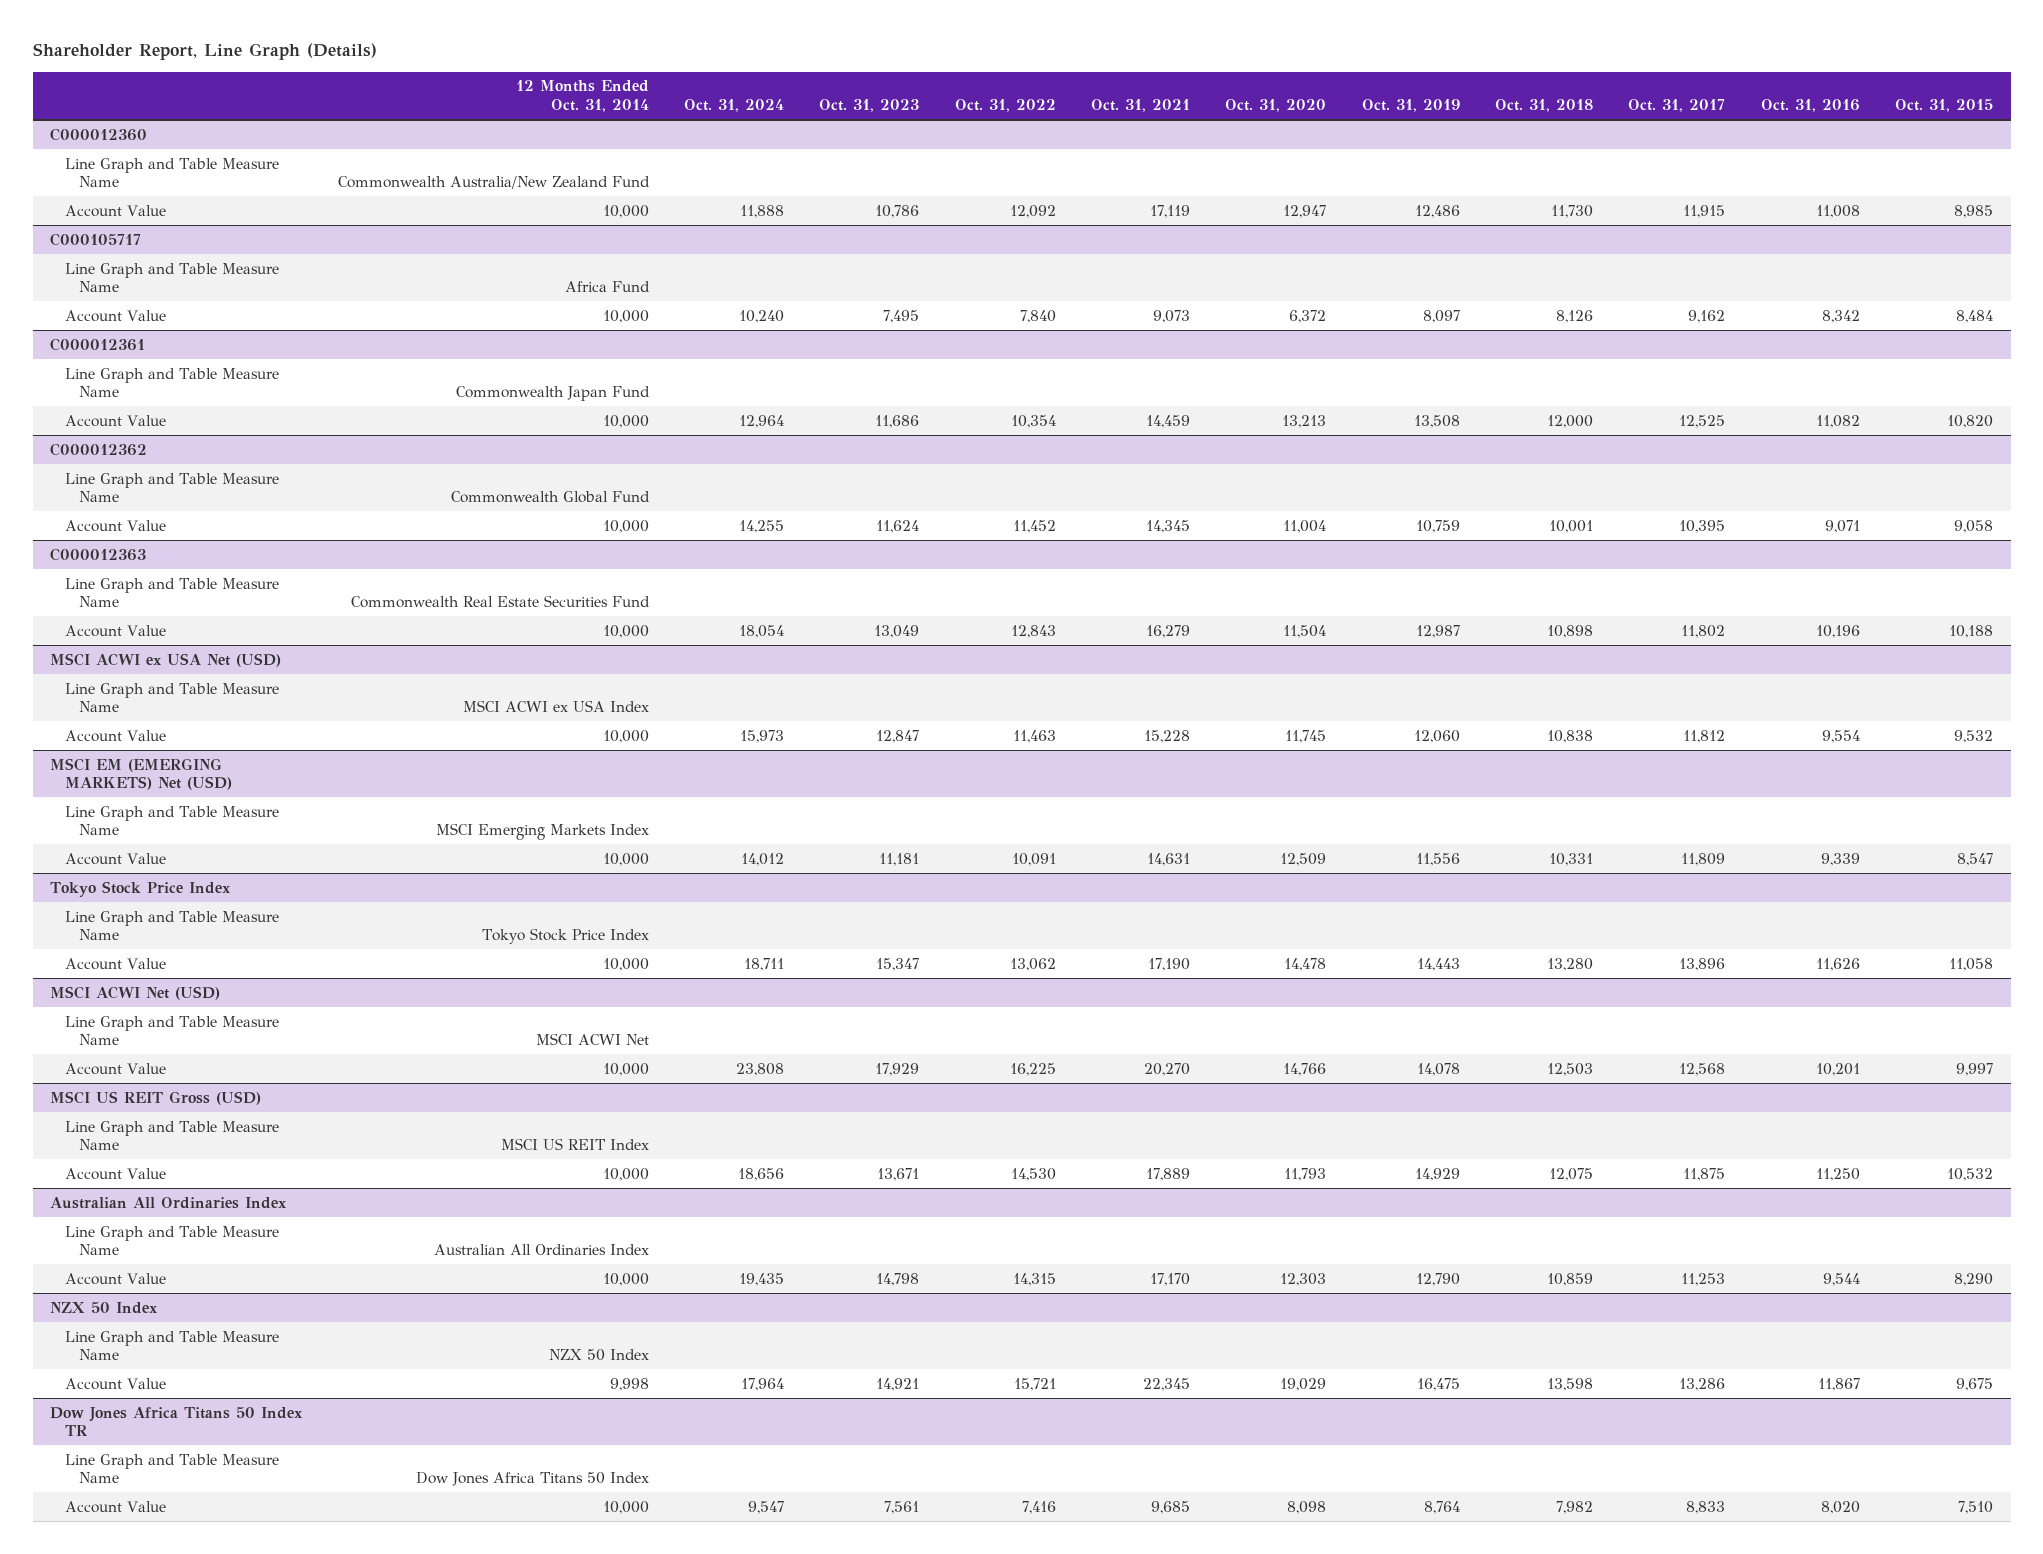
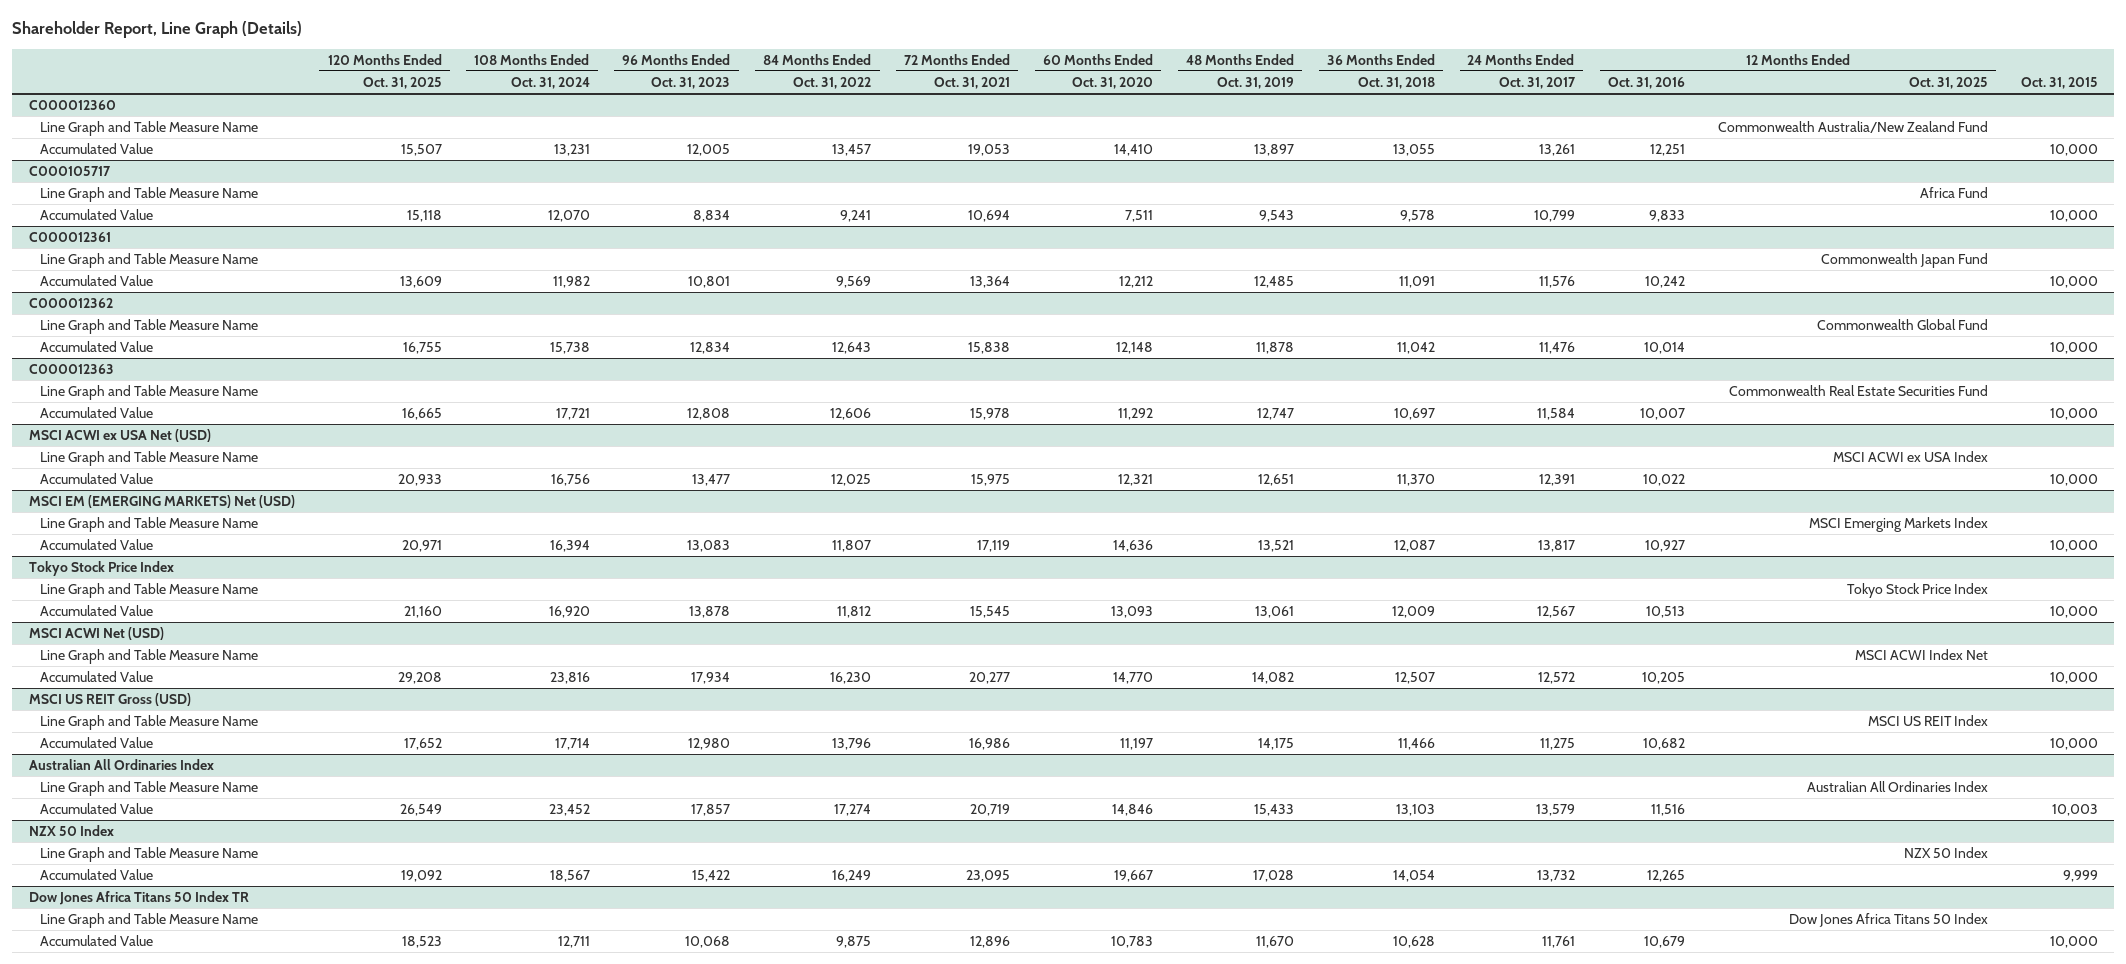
- | 12 Months Ended Oct. 31, 2014 | Oct. 31, 2024 | Oct. 31, 2023 | Oct. 31, 2022 | Oct. 31, 2021 | Oct. 31, 2020 | Oct. 31, 2019 | Oct. 31, 2018 | Oct. 31, 2017 | Oct. 31, 2016 | Oct. 31, 2015
+ | 120 Months Ended Oct. 31, 2025 | 108 Months Ended Oct. 31, 2024 | 96 Months Ended Oct. 31, 2023 | 84 Months Ended Oct. 31, 2022 | 72 Months Ended Oct. 31, 2021 | 60 Months Ended Oct. 31, 2020 | 48 Months Ended Oct. 31, 2019 | 36 Months Ended Oct. 31, 2018 | 24 Months Ended Oct. 31, 2017 | 12 Months Ended Oct. 31, 2016 | 12 Months Ended Oct. 31, 2025 | Oct. 31, 2015
@ C000012360
- Account Value | 10,000 | 11,888 | 10,786 | 12,092 | 17,119 | 12,947 | 12,486 | 11,730 | 11,915 | 11,008 | 8,985
+ Accumulated Value | 15,507 | 13,231 | 12,005 | 13,457 | 19,053 | 14,410 | 13,897 | 13,055 | 13,261 | 12,251 | | 10,000
@ C000105717
- Account Value | 10,000 | 10,240 | 7,495 | 7,840 | 9,073 | 6,372 | 8,097 | 8,126 | 9,162 | 8,342 | 8,484
+ Accumulated Value | 15,118 | 12,070 | 8,834 | 9,241 | 10,694 | 7,511 | 9,543 | 9,578 | 10,799 | 9,833 | | 10,000
@ C000012361
- Account Value | 10,000 | 12,964 | 11,686 | 10,354 | 14,459 | 13,213 | 13,508 | 12,000 | 12,525 | 11,082 | 10,820
+ Accumulated Value | 13,609 | 11,982 | 10,801 | 9,569 | 13,364 | 12,212 | 12,485 | 11,091 | 11,576 | 10,242 | | 10,000
@ C000012362
- Account Value | 10,000 | 14,255 | 11,624 | 11,452 | 14,345 | 11,004 | 10,759 | 10,001 | 10,395 | 9,071 | 9,058
+ Accumulated Value | 16,755 | 15,738 | 12,834 | 12,643 | 15,838 | 12,148 | 11,878 | 11,042 | 11,476 | 10,014 | | 10,000
@ C000012363
- Account Value | 10,000 | 18,054 | 13,049 | 12,843 | 16,279 | 11,504 | 12,987 | 10,898 | 11,802 | 10,196 | 10,188
+ Accumulated Value | 16,665 | 17,721 | 12,808 | 12,606 | 15,978 | 11,292 | 12,747 | 10,697 | 11,584 | 10,007 | | 10,000
@ MSCI ACWI ex USA Net (USD)
- Account Value | 10,000 | 15,973 | 12,847 | 11,463 | 15,228 | 11,745 | 12,060 | 10,838 | 11,812 | 9,554 | 9,532
+ Accumulated Value | 20,933 | 16,756 | 13,477 | 12,025 | 15,975 | 12,321 | 12,651 | 11,370 | 12,391 | 10,022 | | 10,000
@ MSCI EM (EMERGING MARKETS) Net (USD)
- Account Value | 10,000 | 14,012 | 11,181 | 10,091 | 14,631 | 12,509 | 11,556 | 10,331 | 11,809 | 9,339 | 8,547
+ Accumulated Value | 20,971 | 16,394 | 13,083 | 11,807 | 17,119 | 14,636 | 13,521 | 12,087 | 13,817 | 10,927 | | 10,000
@ Tokyo Stock Price Index
- Account Value | 10,000 | 18,711 | 15,347 | 13,062 | 17,190 | 14,478 | 14,443 | 13,280 | 13,896 | 11,626 | 11,058
+ Accumulated Value | 21,160 | 16,920 | 13,878 | 11,812 | 15,545 | 13,093 | 13,061 | 12,009 | 12,567 | 10,513 | | 10,000
@ MSCI ACWI Net (USD)
- Account Value | 10,000 | 23,808 | 17,929 | 16,225 | 20,270 | 14,766 | 14,078 | 12,503 | 12,568 | 10,201 | 9,997
+ Accumulated Value | 29,208 | 23,816 | 17,934 | 16,230 | 20,277 | 14,770 | 14,082 | 12,507 | 12,572 | 10,205 | | 10,000
@ MSCI US REIT Gross (USD)
- Account Value | 10,000 | 18,656 | 13,671 | 14,530 | 17,889 | 11,793 | 14,929 | 12,075 | 11,875 | 11,250 | 10,532
+ Accumulated Value | 17,652 | 17,714 | 12,980 | 13,796 | 16,986 | 11,197 | 14,175 | 11,466 | 11,275 | 10,682 | | 10,000
@ Australian All Ordinaries Index
- Account Value | 10,000 | 19,435 | 14,798 | 14,315 | 17,170 | 12,303 | 12,790 | 10,859 | 11,253 | 9,544 | 8,290
+ Accumulated Value | 26,549 | 23,452 | 17,857 | 17,274 | 20,719 | 14,846 | 15,433 | 13,103 | 13,579 | 11,516 | | 10,003
@ NZX 50 Index
- Account Value | 9,998 | 17,964 | 14,921 | 15,721 | 22,345 | 19,029 | 16,475 | 13,598 | 13,286 | 11,867 | 9,675
+ Accumulated Value | 19,092 | 18,567 | 15,422 | 16,249 | 23,095 | 19,667 | 17,028 | 14,054 | 13,732 | 12,265 | | 9,999
@ Dow Jones Africa Titans 50 Index TR
- Account Value | 10,000 | 9,547 | 7,561 | 7,416 | 9,685 | 8,098 | 8,764 | 7,982 | 8,833 | 8,020 | 7,510
+ Accumulated Value | 18,523 | 12,711 | 10,068 | 9,875 | 12,896 | 10,783 | 11,670 | 10,628 | 11,761 | 10,679 | | 10,000

